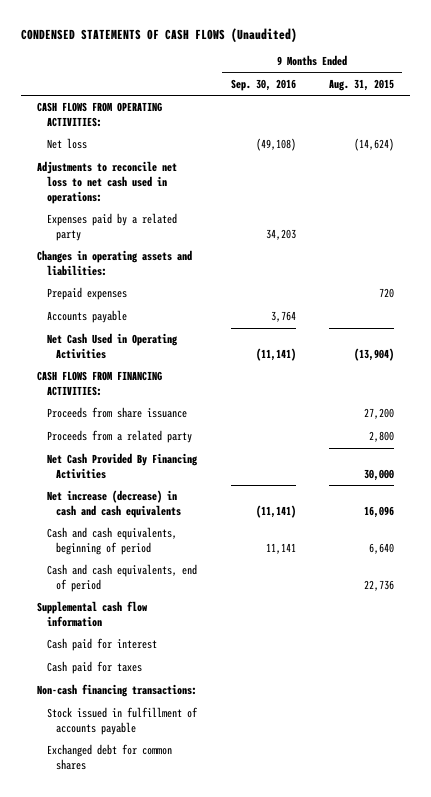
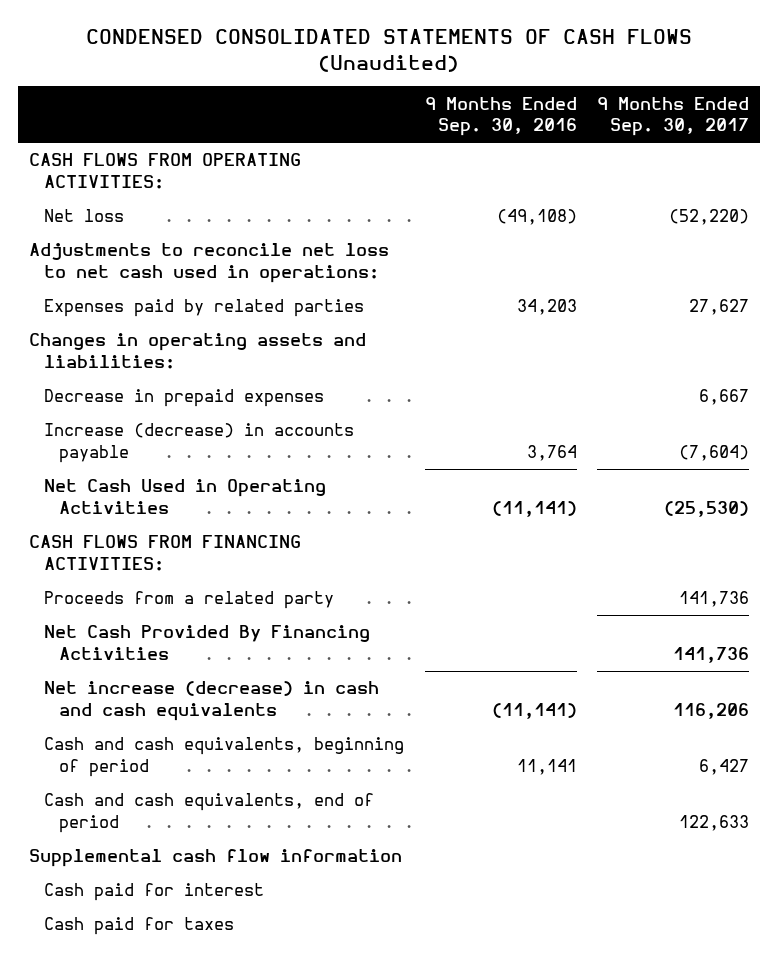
- CONDENSED STATEMENTS OF CASH FLOWS (Unaudited)
+ CONDENSED CONSOLIDATED STATEMENTS OF CASH FLOWS (Unaudited)
- | 9 Months Ended Sep. 30, 2016 | 9 Months Ended Aug. 31, 2015
+ | 9 Months Ended Sep. 30, 2016 | 9 Months Ended Sep. 30, 2017
- Expenses paid by a related party | 34,203 |
+ Expenses paid by related parties | 34,203 | 27,627
- Prepaid expenses | | 720
- Accounts payable | 3,764 |
+ Decrease in prepaid expenses | | 6,667
+ Increase (decrease) in accounts payable | 3,764 | (7,604)
- Proceeds from share issuance | | 27,200
- Non-cash financing transactions:
- Stock issued in fulfillment of accounts payable
- Exchanged debt for common shares

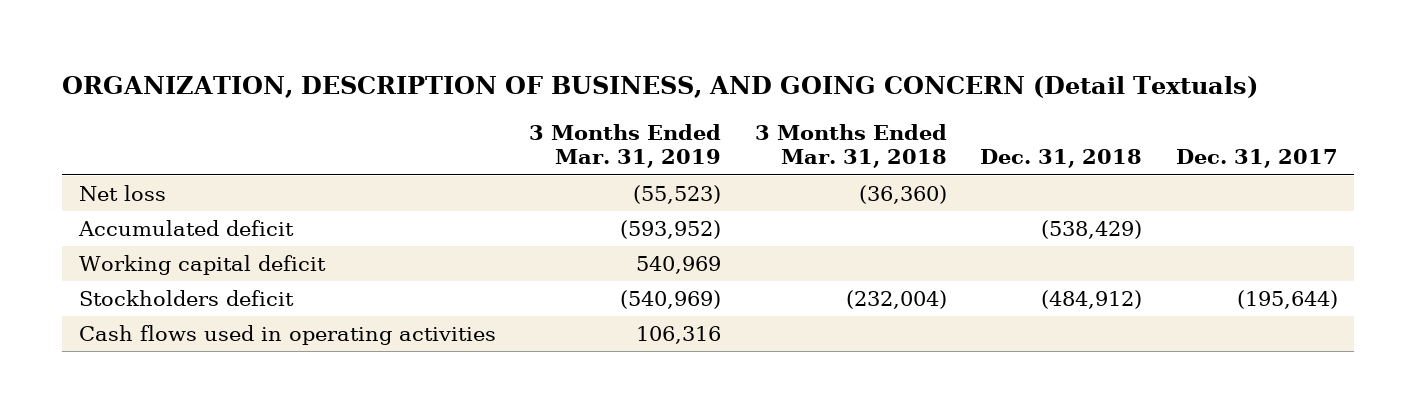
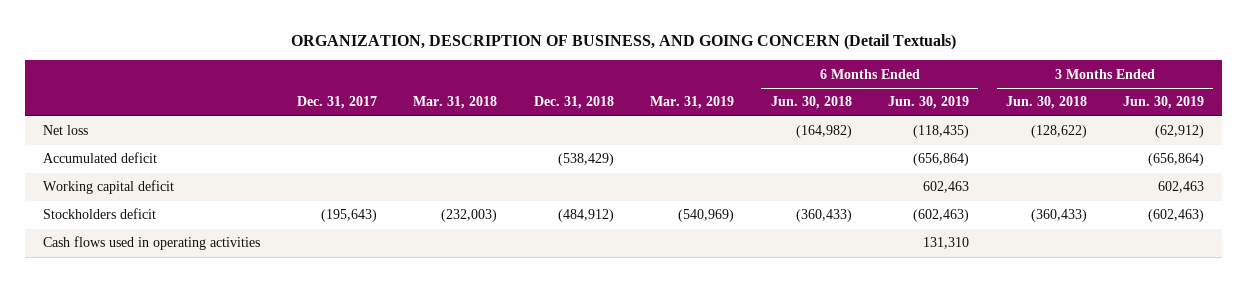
- | 3 Months Ended Mar. 31, 2019 | 3 Months Ended Mar. 31, 2018 | Dec. 31, 2018 | Dec. 31, 2017
+ | Dec. 31, 2017 | Mar. 31, 2018 | Dec. 31, 2018 | Mar. 31, 2019 | 6 Months Ended Jun. 30, 2018 | 6 Months Ended Jun. 30, 2019 | 3 Months Ended Jun. 30, 2018 | 3 Months Ended Jun. 30, 2019
- Stockholders deficit | (540,969) | (232,004) | (484,912) | (195,644)
+ Stockholders deficit | (195,643) | (232,003) | (484,912) | (540,969) | (360,433) | (602,463) | (360,433) | (602,463)

